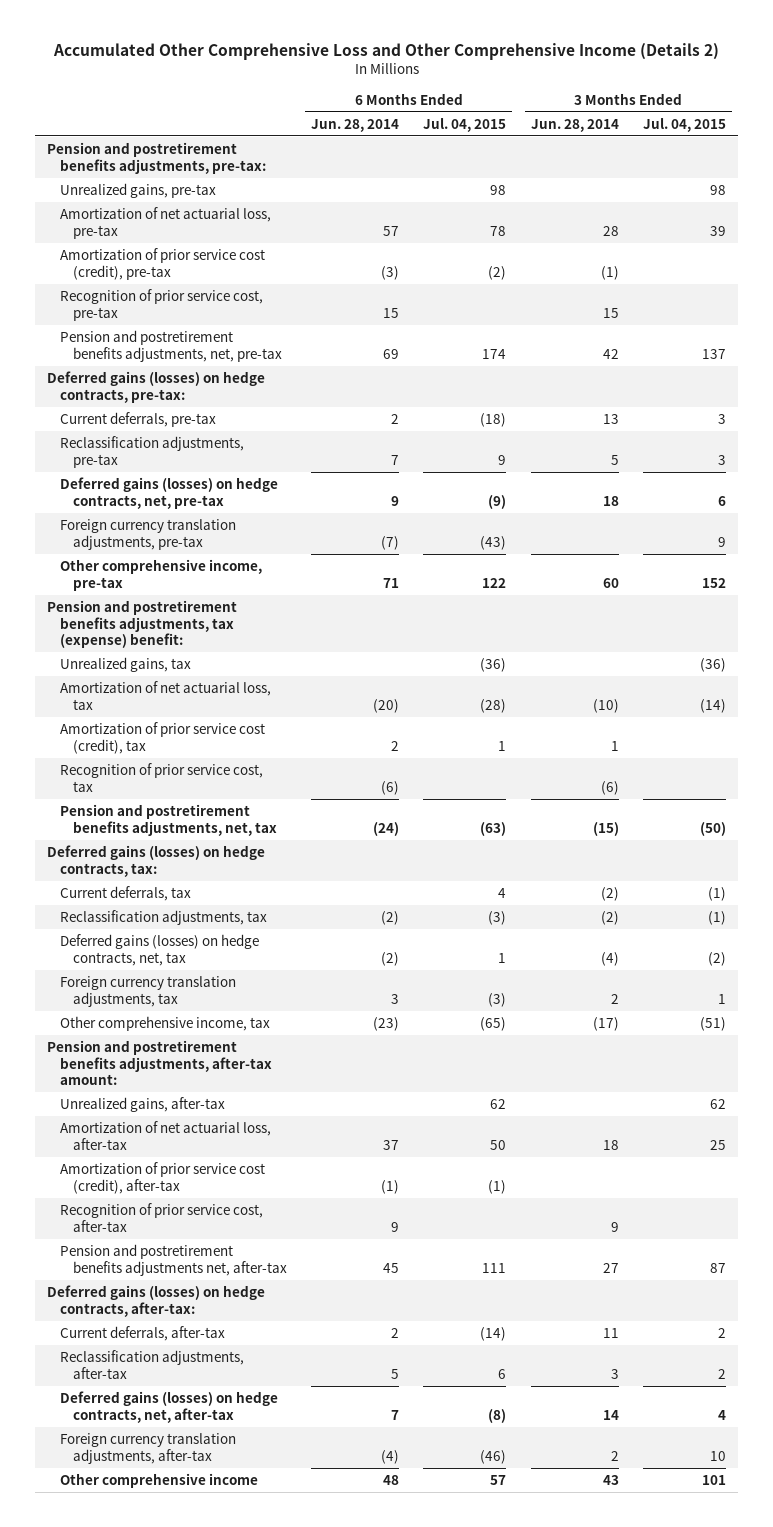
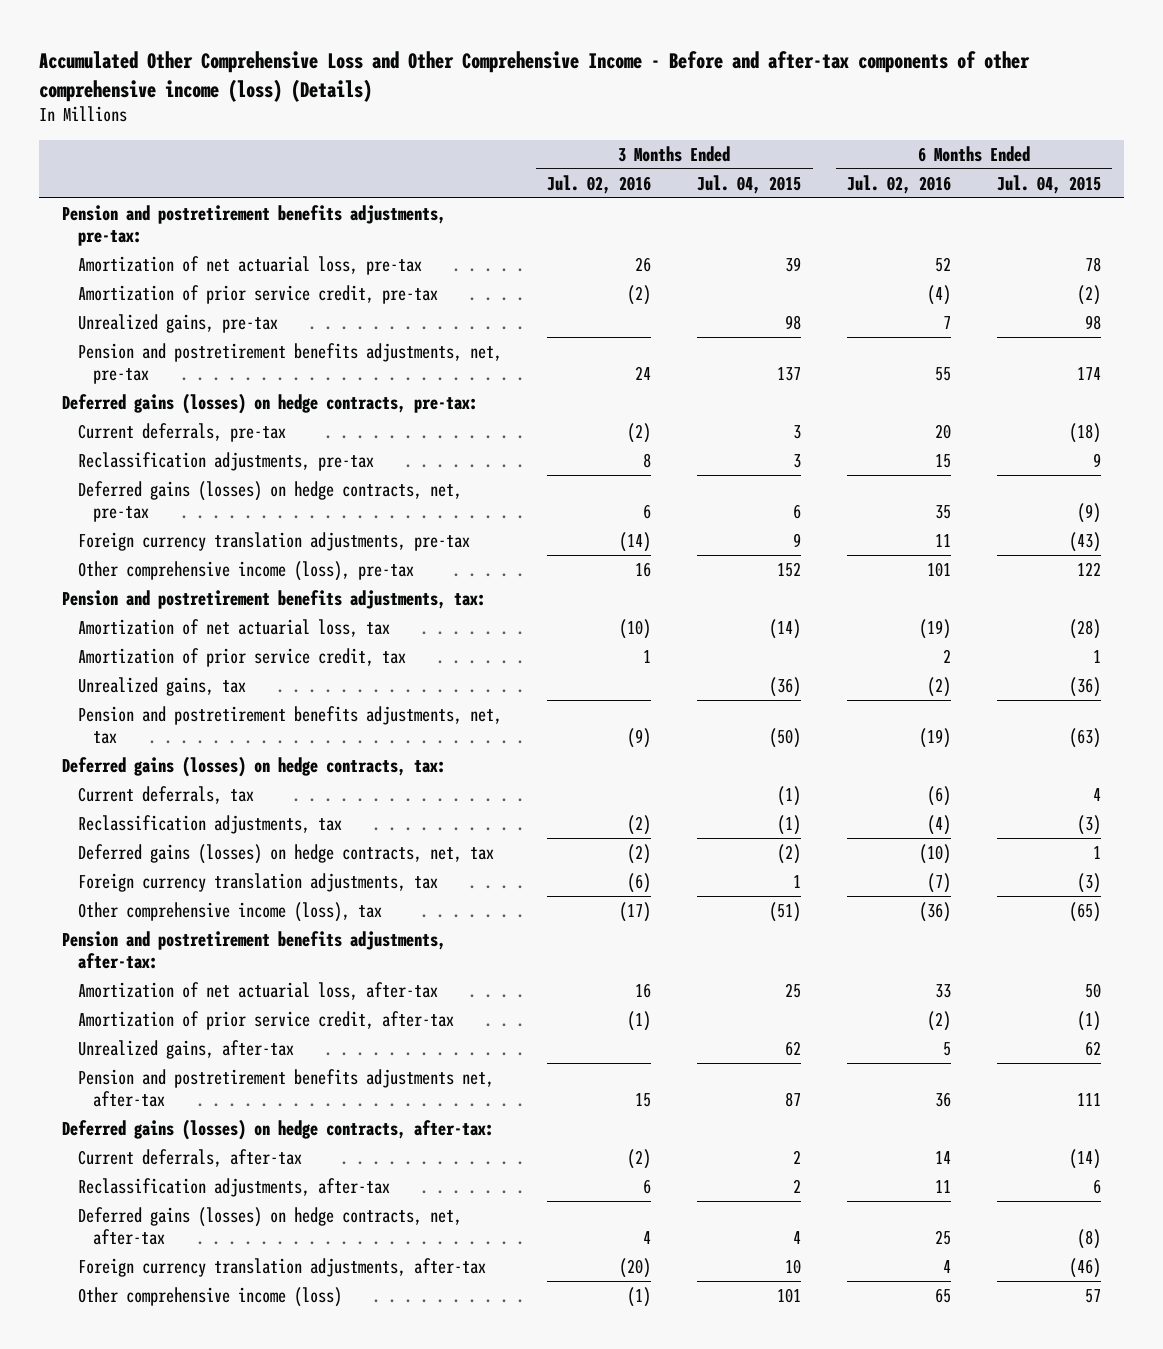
- Accumulated Other Comprehensive Loss and Other Comprehensive Income (Details 2)
+ Accumulated Other Comprehensive Loss and Other Comprehensive Income - Before and after-tax components of other comprehensive income (loss) (Details)
- | 6 Months Ended Jun. 28, 2014 | 6 Months Ended Jul. 04, 2015 | 3 Months Ended Jun. 28, 2014 | 3 Months Ended Jul. 04, 2015
+ | 3 Months Ended Jul. 02, 2016 | 3 Months Ended Jul. 04, 2015 | 6 Months Ended Jul. 02, 2016 | 6 Months Ended Jul. 04, 2015
- Amortization of prior service cost (credit), pre-tax | (3) | (2) | (1) |
- Recognition of prior service cost, pre-tax | 15 | | 15 |
+ Amortization of prior service credit, pre-tax | (2) | | (4) | (2)
moved down: Unrealized gains, pre-tax | | 98 | 7 | 98
- Other comprehensive income, pre-tax | 71 | 122 | 60 | 152
- Pension and postretirement benefits adjustments, tax (expense) benefit:
+ Other comprehensive income (loss), pre-tax | 16 | 152 | 101 | 122
+ Pension and postretirement benefits adjustments, tax:
- Amortization of prior service cost (credit), tax | 2 | 1 | 1 |
- Recognition of prior service cost, tax | (6) | | (6) |
+ Amortization of prior service credit, tax | 1 | | 2 | 1
moved down: Unrealized gains, tax | | (36) | (2) | (36)
- Other comprehensive income, tax | (23) | (65) | (17) | (51)
- Pension and postretirement benefits adjustments, after-tax amount:
+ Other comprehensive income (loss), tax | (17) | (51) | (36) | (65)
+ Pension and postretirement benefits adjustments, after-tax:
- Amortization of prior service cost (credit), after-tax | (1) | (1) | |
- Recognition of prior service cost, after-tax | 9 | | 9 |
+ Amortization of prior service credit, after-tax | (1) | | (2) | (1)
moved down: Unrealized gains, after-tax | | 62 | 5 | 62
- Other comprehensive income | 48 | 57 | 43 | 101
+ Other comprehensive income (loss) | (1) | 101 | 65 | 57

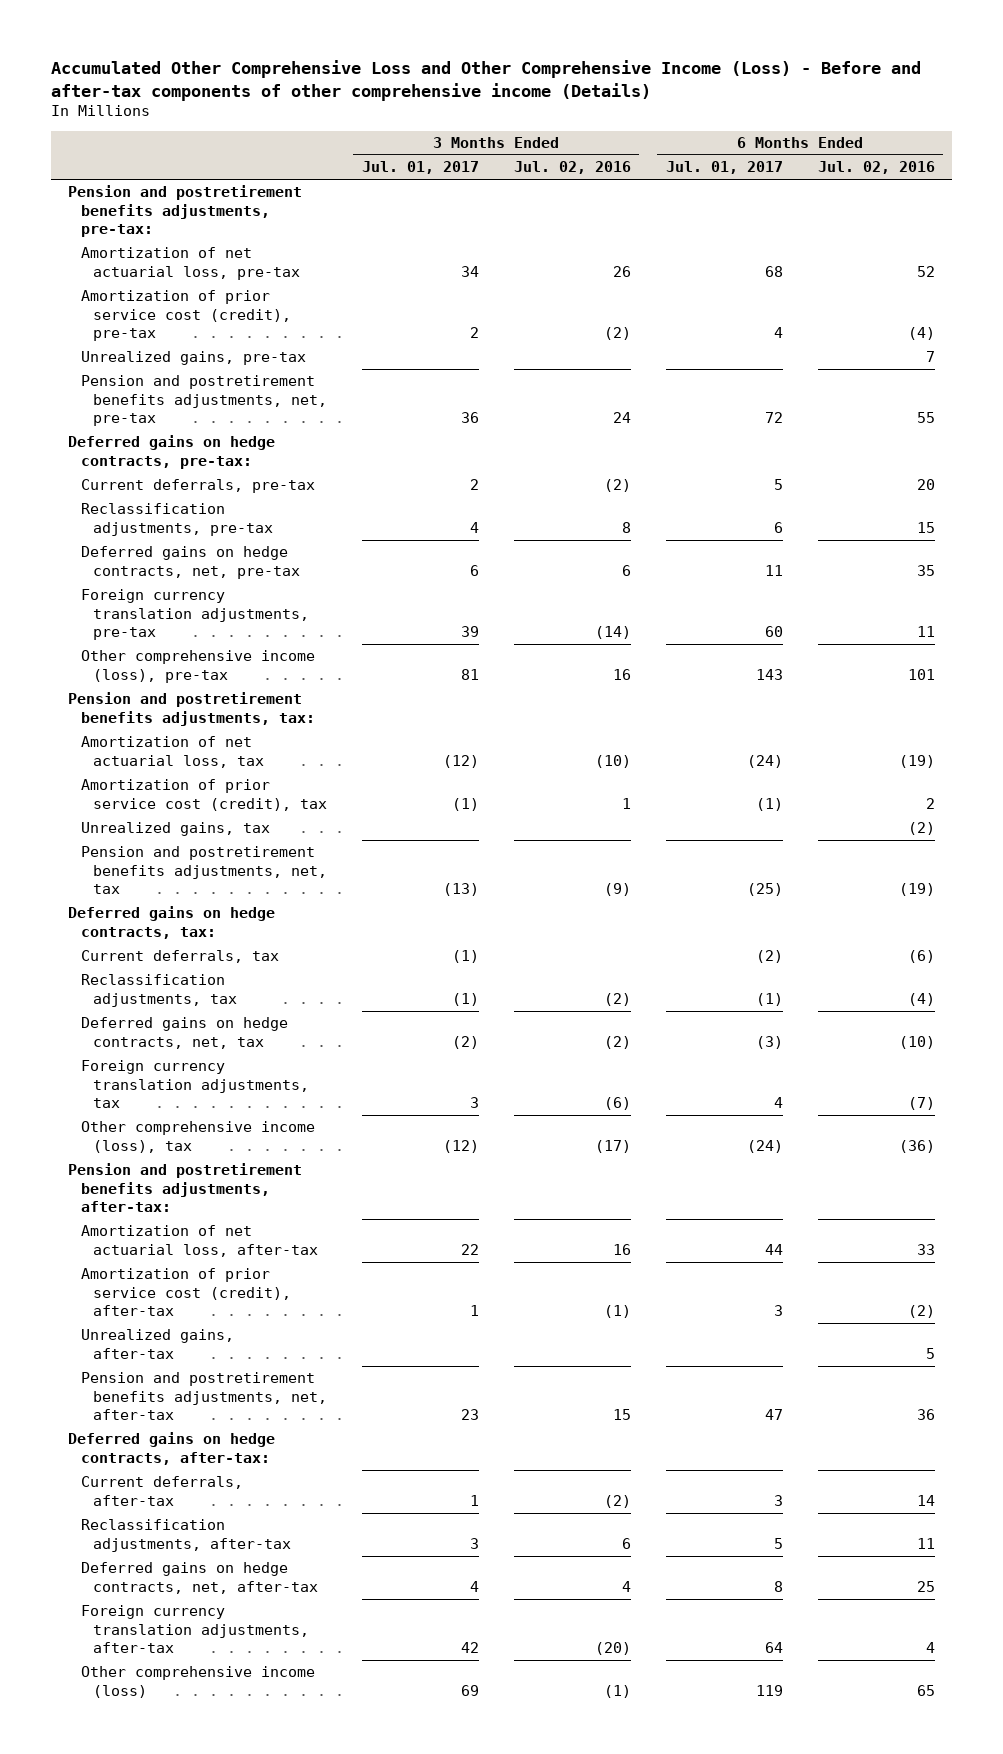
- Accumulated Other Comprehensive Loss and Other Comprehensive Income - Before and after-tax components of other comprehensive income (loss) (Details)
+ Accumulated Other Comprehensive Loss and Other Comprehensive Income (Loss) - Before and after-tax components of other comprehensive income (Details)
- | 3 Months Ended Jul. 02, 2016 | 3 Months Ended Jul. 04, 2015 | 6 Months Ended Jul. 02, 2016 | 6 Months Ended Jul. 04, 2015
+ | 3 Months Ended Jul. 01, 2017 | 3 Months Ended Jul. 02, 2016 | 6 Months Ended Jul. 01, 2017 | 6 Months Ended Jul. 02, 2016
- Amortization of prior service credit, pre-tax | (2) | | (4) | (2)
+ Amortization of prior service cost (credit), pre-tax | 2 | (2) | 4 | (4)
- Deferred gains (losses) on hedge contracts, pre-tax:
+ Deferred gains on hedge contracts, pre-tax:
- Deferred gains (losses) on hedge contracts, net, pre-tax | 6 | 6 | 35 | (9)
+ Deferred gains on hedge contracts, net, pre-tax | 6 | 6 | 11 | 35
- Amortization of prior service credit, tax | 1 | | 2 | 1
+ Amortization of prior service cost (credit), tax | (1) | 1 | (1) | 2
- Deferred gains (losses) on hedge contracts, tax:
+ Deferred gains on hedge contracts, tax:
- Deferred gains (losses) on hedge contracts, net, tax | (2) | (2) | (10) | 1
+ Deferred gains on hedge contracts, net, tax | (2) | (2) | (3) | (10)
- Amortization of prior service credit, after-tax | (1) | | (2) | (1)
+ Amortization of prior service cost (credit), after-tax | 1 | (1) | 3 | (2)
- Pension and postretirement benefits adjustments net, after-tax | 15 | 87 | 36 | 111
- Deferred gains (losses) on hedge contracts, after-tax:
+ Pension and postretirement benefits adjustments, net, after-tax | 23 | 15 | 47 | 36
+ Deferred gains on hedge contracts, after-tax:
- Deferred gains (losses) on hedge contracts, net, after-tax | 4 | 4 | 25 | (8)
+ Deferred gains on hedge contracts, net, after-tax | 4 | 4 | 8 | 25

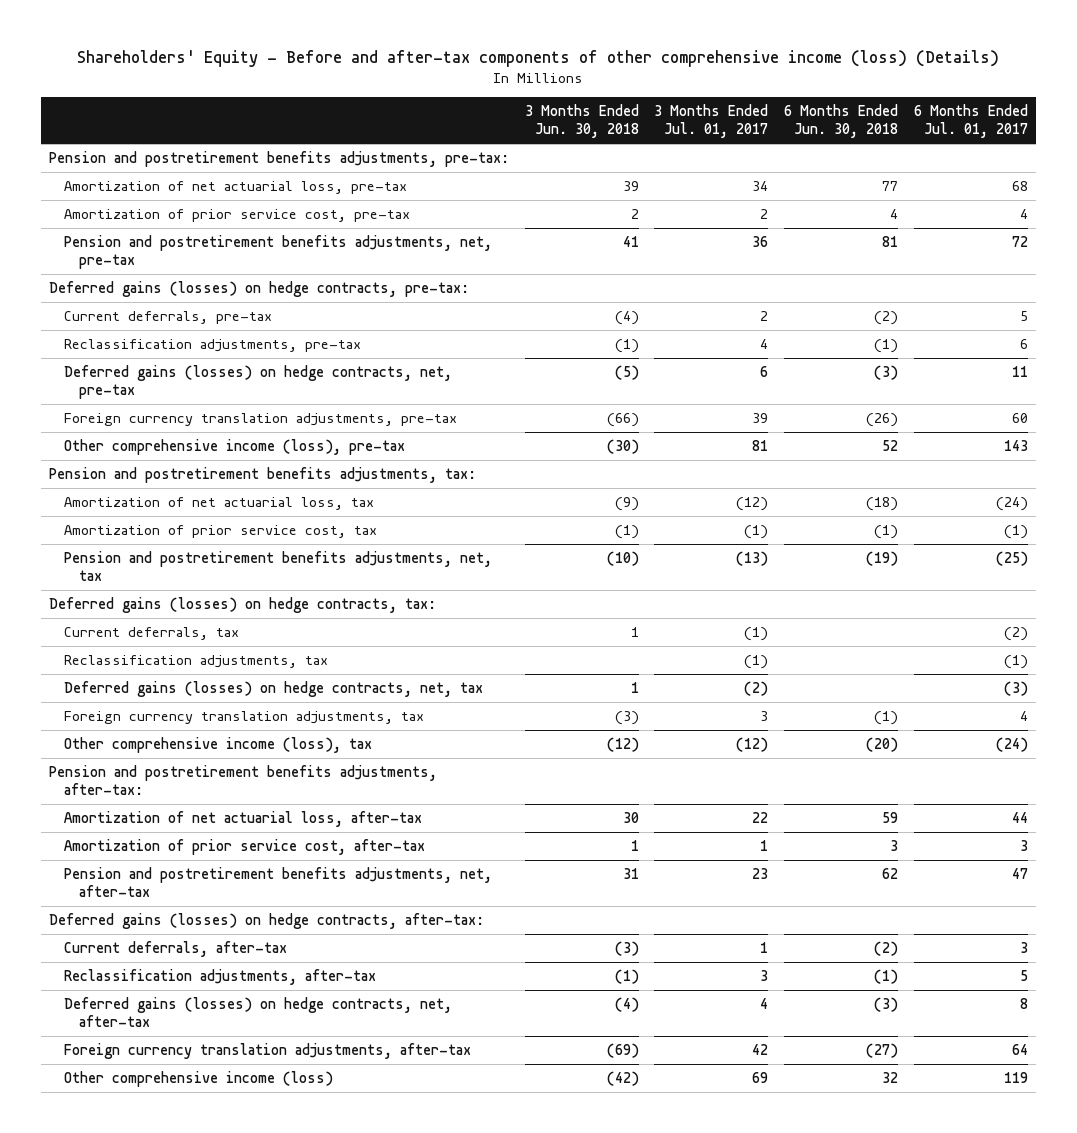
- Accumulated Other Comprehensive Loss and Other Comprehensive Income (Loss) - Before and after-tax components of other comprehensive income (Details)
+ Shareholders' Equity - Before and after-tax components of other comprehensive income (loss) (Details)
- | 3 Months Ended Jul. 01, 2017 | 3 Months Ended Jul. 02, 2016 | 6 Months Ended Jul. 01, 2017 | 6 Months Ended Jul. 02, 2016
+ | 3 Months Ended Jun. 30, 2018 | 3 Months Ended Jul. 01, 2017 | 6 Months Ended Jun. 30, 2018 | 6 Months Ended Jul. 01, 2017
- Amortization of prior service cost (credit), pre-tax | 2 | (2) | 4 | (4)
- Unrealized gains, pre-tax | | | | 7
+ Amortization of prior service cost, pre-tax | 2 | 2 | 4 | 4
- Deferred gains on hedge contracts, pre-tax:
+ Deferred gains (losses) on hedge contracts, pre-tax:
- Deferred gains on hedge contracts, net, pre-tax | 6 | 6 | 11 | 35
+ Deferred gains (losses) on hedge contracts, net, pre-tax | (5) | 6 | (3) | 11
- Amortization of prior service cost (credit), tax | (1) | 1 | (1) | 2
- Unrealized gains, tax | | | | (2)
+ Amortization of prior service cost, tax | (1) | (1) | (1) | (1)
- Deferred gains on hedge contracts, tax:
+ Deferred gains (losses) on hedge contracts, tax:
- Deferred gains on hedge contracts, net, tax | (2) | (2) | (3) | (10)
+ Deferred gains (losses) on hedge contracts, net, tax | 1 | (2) | | (3)
- Amortization of prior service cost (credit), after-tax | 1 | (1) | 3 | (2)
- Unrealized gains, after-tax | | | | 5
+ Amortization of prior service cost, after-tax | 1 | 1 | 3 | 3
- Deferred gains on hedge contracts, after-tax:
+ Deferred gains (losses) on hedge contracts, after-tax:
- Deferred gains on hedge contracts, net, after-tax | 4 | 4 | 8 | 25
+ Deferred gains (losses) on hedge contracts, net, after-tax | (4) | 4 | (3) | 8

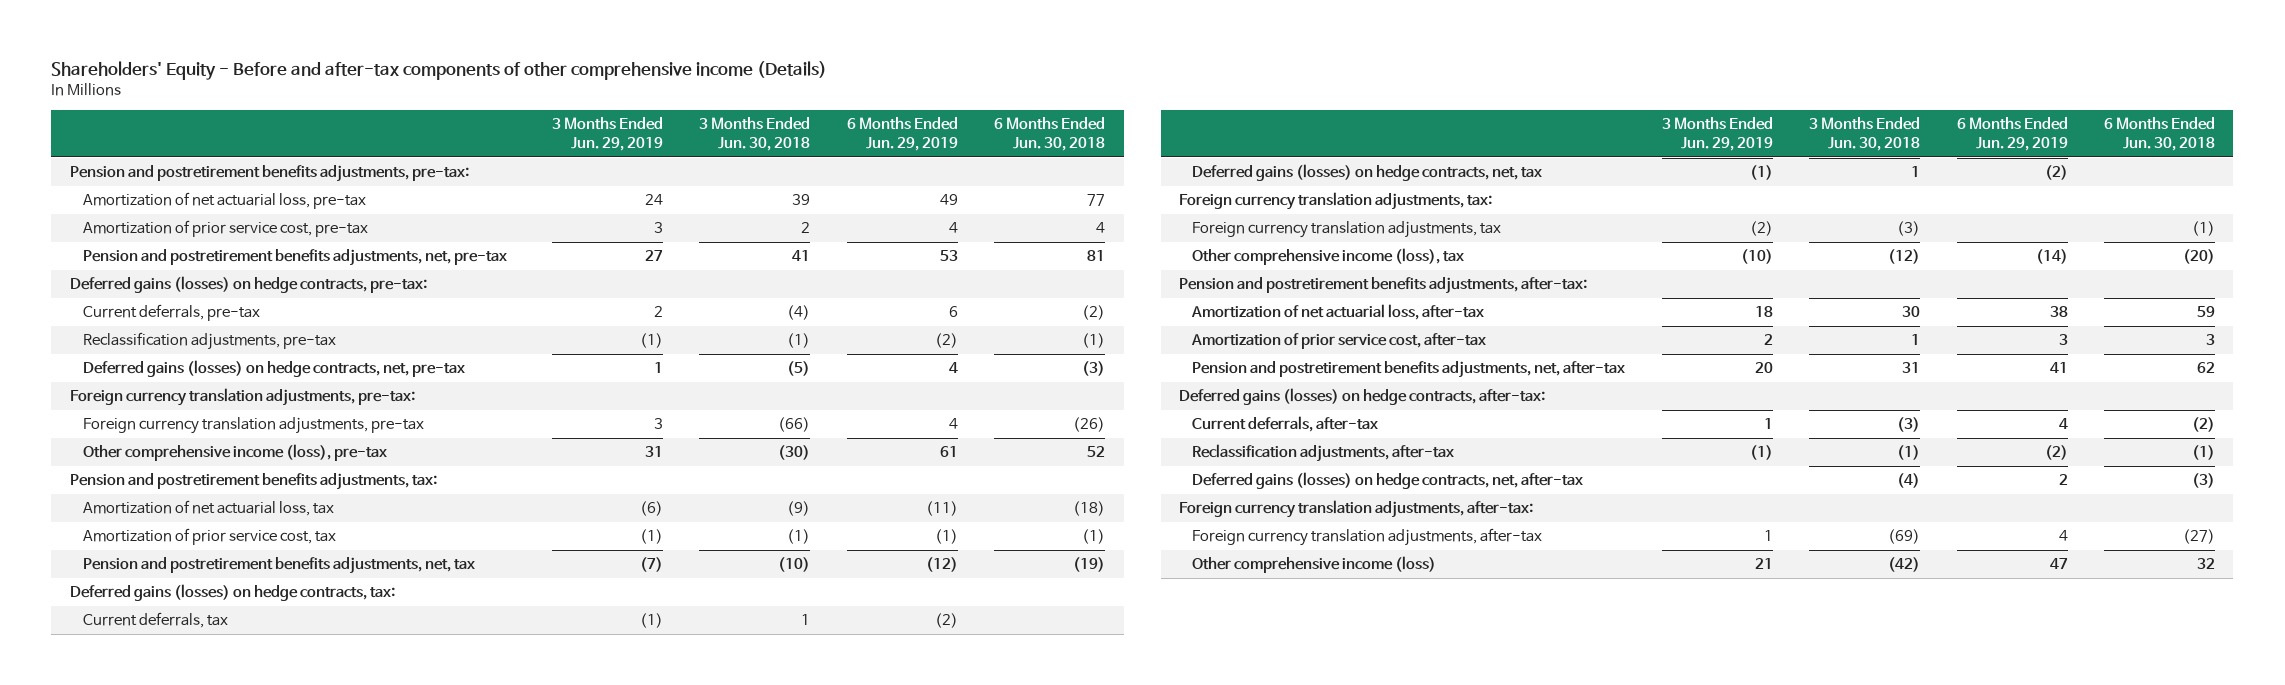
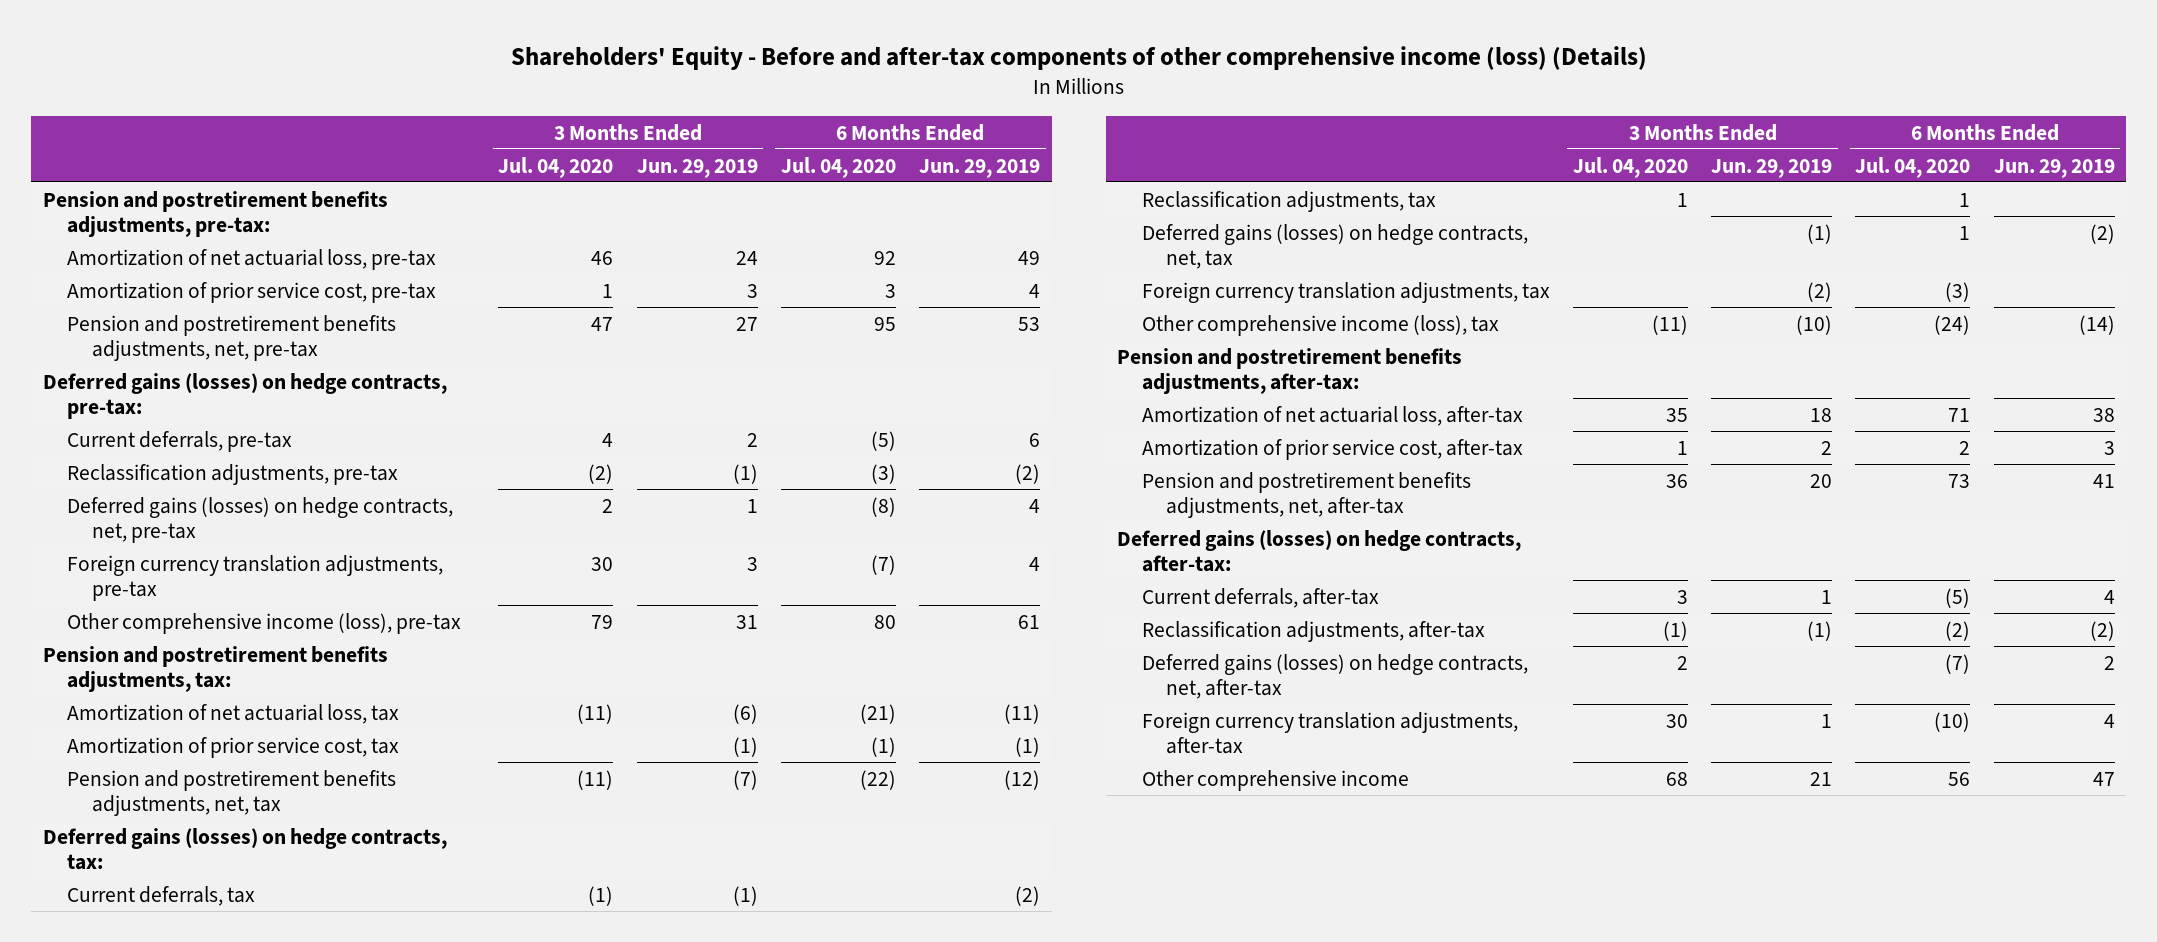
- Shareholders' Equity - Before and after-tax components of other comprehensive income (Details)
+ Shareholders' Equity - Before and after-tax components of other comprehensive income (loss) (Details)
- | 3 Months Ended Jun. 29, 2019 | 3 Months Ended Jun. 30, 2018 | 6 Months Ended Jun. 29, 2019 | 6 Months Ended Jun. 30, 2018
+ | 3 Months Ended Jul. 04, 2020 | 3 Months Ended Jun. 29, 2019 | 6 Months Ended Jul. 04, 2020 | 6 Months Ended Jun. 29, 2019
- Foreign currency translation adjustments, pre-tax:
+ Reclassification adjustments, tax | 1 | | 1 |
- Foreign currency translation adjustments, tax:
- Foreign currency translation adjustments, after-tax:
- Other comprehensive income (loss) | 21 | (42) | 47 | 32
+ Other comprehensive income | 68 | 21 | 56 | 47

